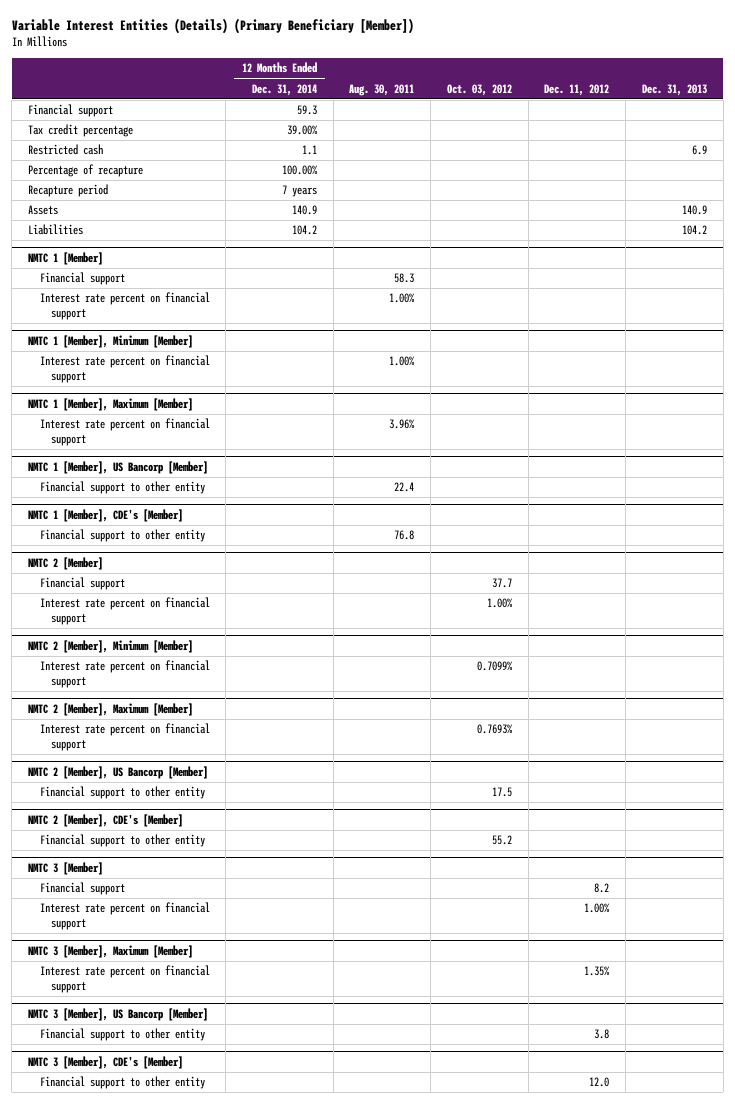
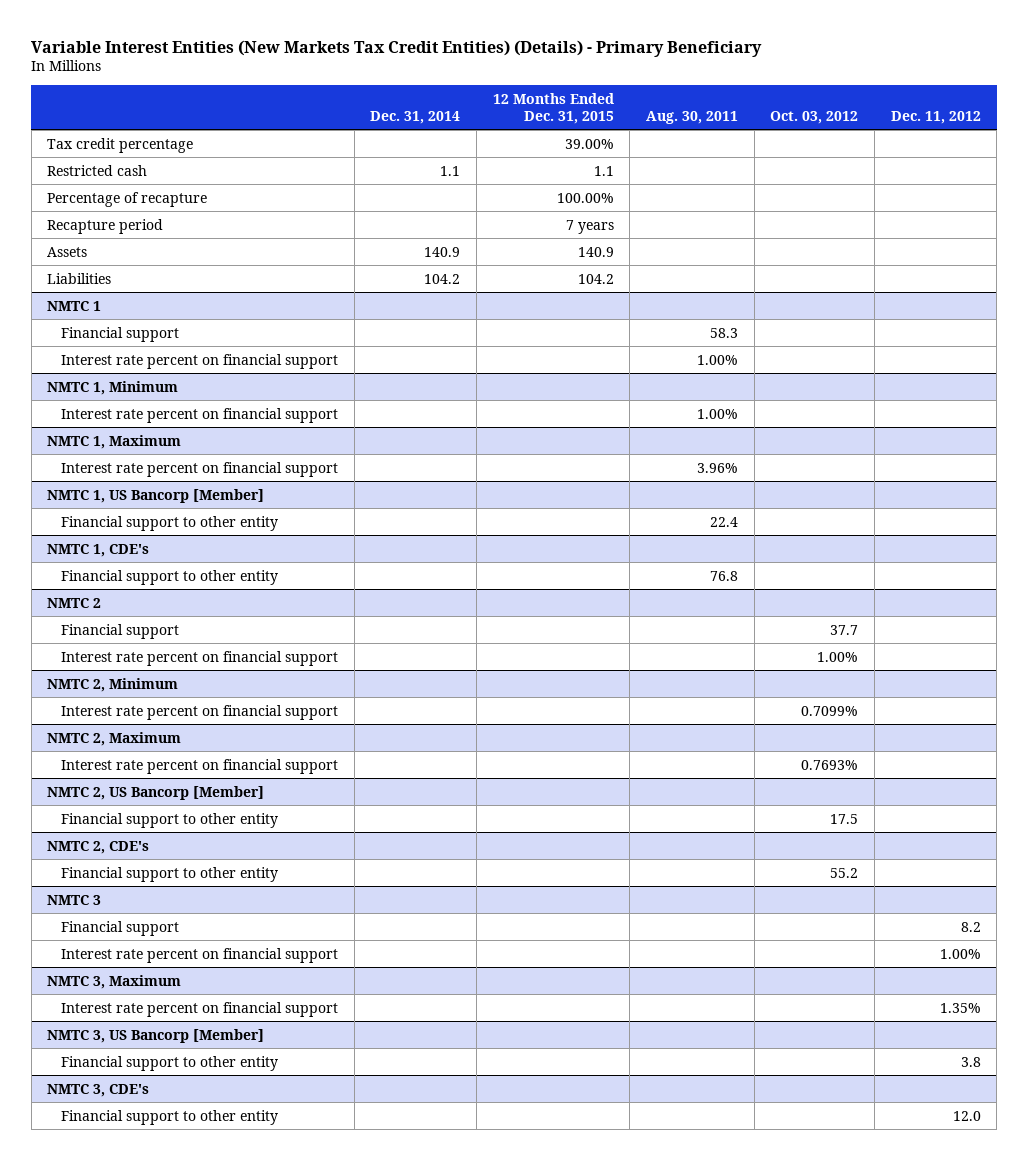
- Variable Interest Entities (Details) (Primary Beneficiary [Member])
+ Variable Interest Entities (New Markets Tax Credit Entities) (Details) - Primary Beneficiary
- | 12 Months Ended Dec. 31, 2014 | Aug. 30, 2011 | Oct. 03, 2012 | Dec. 11, 2012 | Dec. 31, 2013
+ | Dec. 31, 2014 | 12 Months Ended Dec. 31, 2015 | Aug. 30, 2011 | Oct. 03, 2012 | Dec. 11, 2012
- Financial support | 59.3 | | | |
- NMTC 1 [Member]
+ NMTC 1
- NMTC 1 [Member], Minimum [Member]
+ NMTC 1, Minimum
- NMTC 1 [Member], Maximum [Member]
+ NMTC 1, Maximum
- NMTC 1 [Member], US Bancorp [Member]
+ NMTC 1, US Bancorp [Member]
- NMTC 1 [Member], CDE's [Member]
+ NMTC 1, CDE's
- NMTC 2 [Member]
+ NMTC 2
- NMTC 2 [Member], Minimum [Member]
+ NMTC 2, Minimum
- NMTC 2 [Member], Maximum [Member]
+ NMTC 2, Maximum
- NMTC 2 [Member], US Bancorp [Member]
+ NMTC 2, US Bancorp [Member]
- NMTC 2 [Member], CDE's [Member]
+ NMTC 2, CDE's
- NMTC 3 [Member]
+ NMTC 3
- NMTC 3 [Member], Maximum [Member]
+ NMTC 3, Maximum
- NMTC 3 [Member], US Bancorp [Member]
+ NMTC 3, US Bancorp [Member]
- NMTC 3 [Member], CDE's [Member]
+ NMTC 3, CDE's

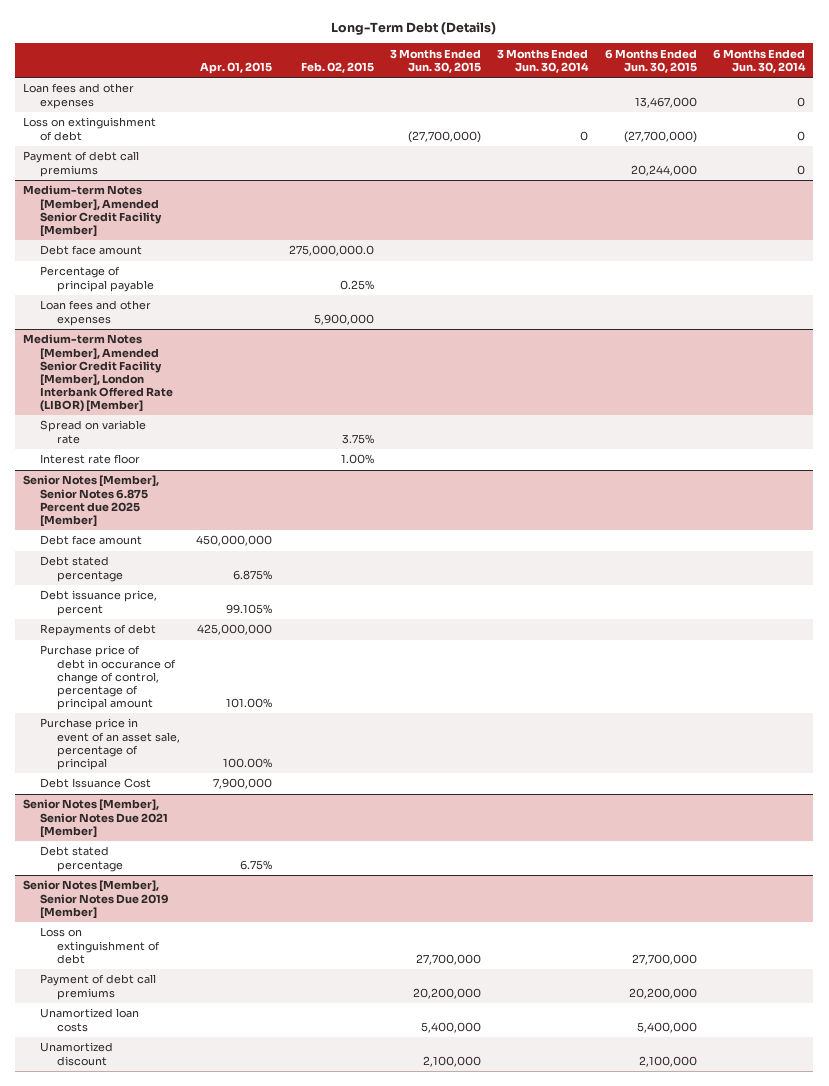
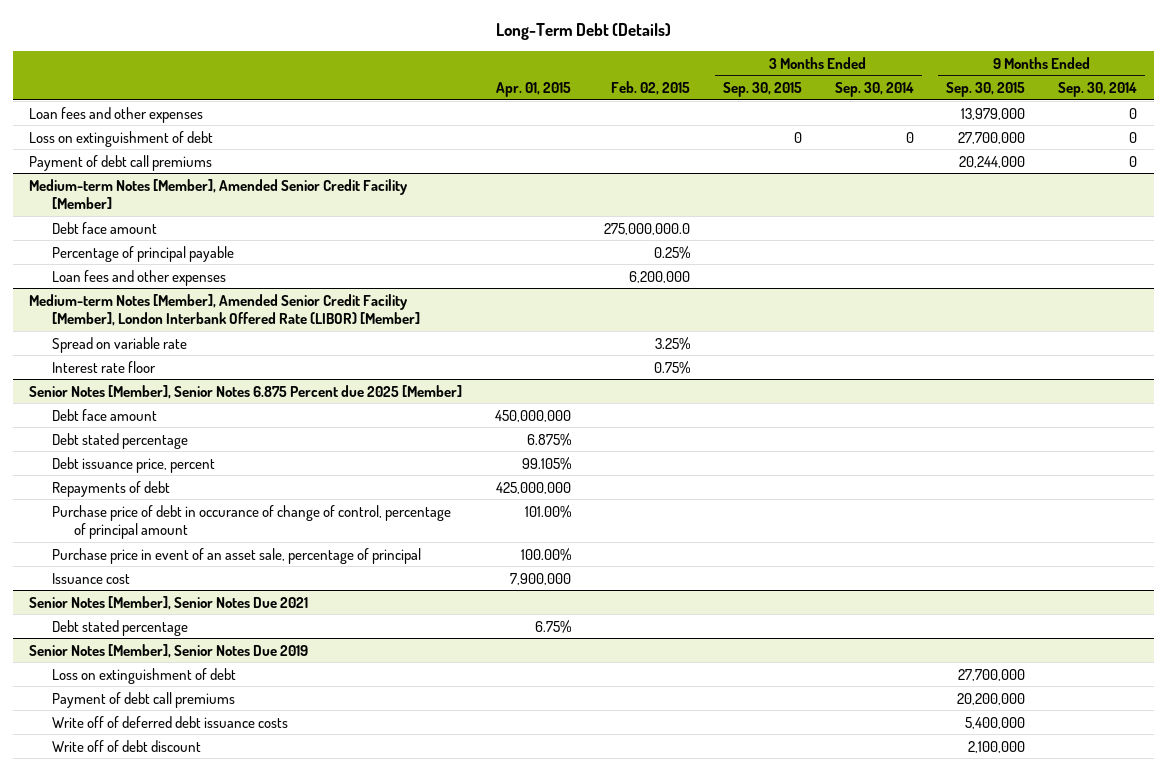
- | Apr. 01, 2015 | Feb. 02, 2015 | 3 Months Ended Jun. 30, 2015 | 3 Months Ended Jun. 30, 2014 | 6 Months Ended Jun. 30, 2015 | 6 Months Ended Jun. 30, 2014
+ | Apr. 01, 2015 | Feb. 02, 2015 | 3 Months Ended Sep. 30, 2015 | 3 Months Ended Sep. 30, 2014 | 9 Months Ended Sep. 30, 2015 | 9 Months Ended Sep. 30, 2014
@ Medium-term Notes [Member], Amended Senior Credit Facility [Member]
- Loan fees and other expenses | | 5,900,000 | | | |
+ Loan fees and other expenses | | 6,200,000 | | | |
@ Medium-term Notes [Member], Amended Senior Credit Facility [Member], London Interbank Offered Rate (LIBOR) [Member]
- Spread on variable rate | | 3.75% | | | |
- Interest rate floor | | 1.00% | | | |
+ Spread on variable rate | | 3.25% | | | |
+ Interest rate floor | | 0.75% | | | |
@ Senior Notes [Member], Senior Notes 6.875 Percent due 2025 [Member]
- Debt Issuance Cost | 7,900,000 | | | | |
- Senior Notes [Member], Senior Notes Due 2021 [Member]
@ Senior Notes [Member], Senior Notes 6.875 Percent due 2025 [Member]
+ Issuance cost | 7,900,000 | | | | |
+ Senior Notes [Member], Senior Notes Due 2021
- Senior Notes [Member], Senior Notes Due 2019 [Member]
+ Senior Notes [Member], Senior Notes Due 2019
- Unamortized loan costs | | | 5,400,000 | | 5,400,000 |
- Unamortized discount | | | 2,100,000 | | 2,100,000 |
+ Write off of deferred debt issuance costs | | | | | 5,400,000 |
+ Write off of debt discount | | | | | 2,100,000 |

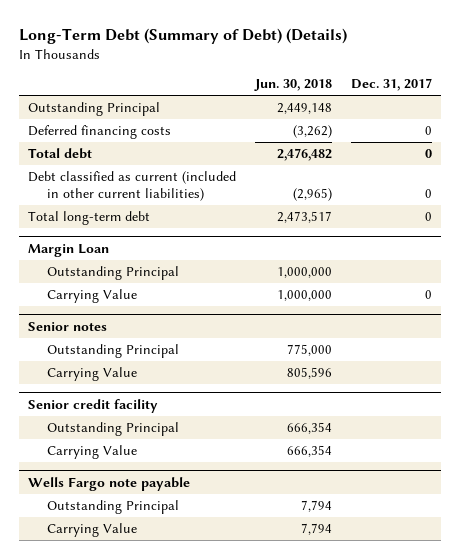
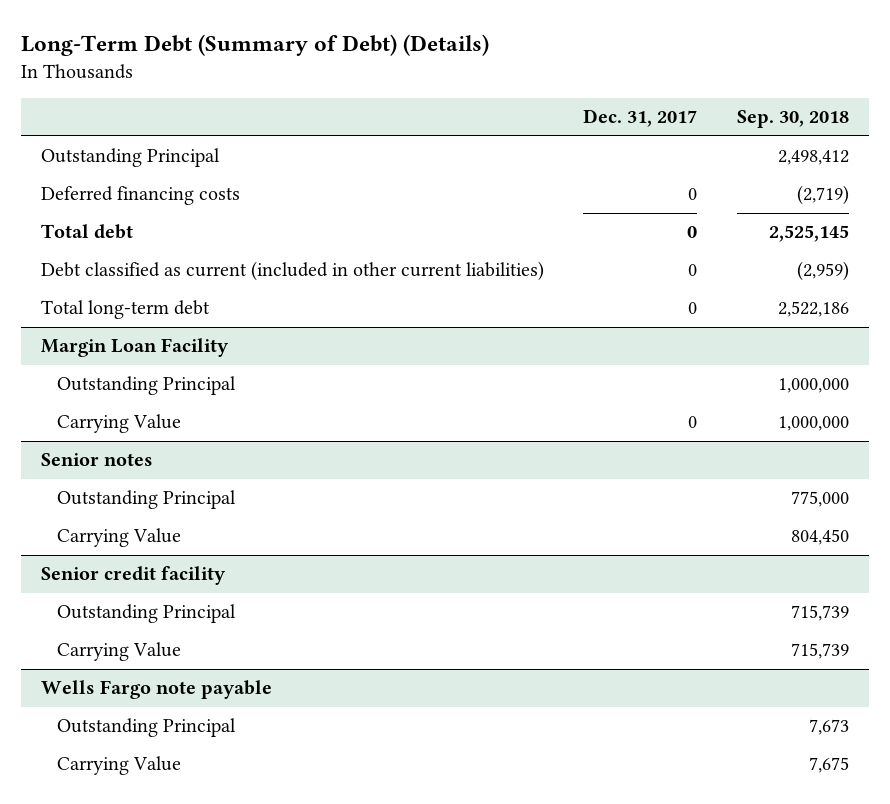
- | Jun. 30, 2018 | Dec. 31, 2017
+ | Dec. 31, 2017 | Sep. 30, 2018
- Margin Loan
+ Margin Loan Facility

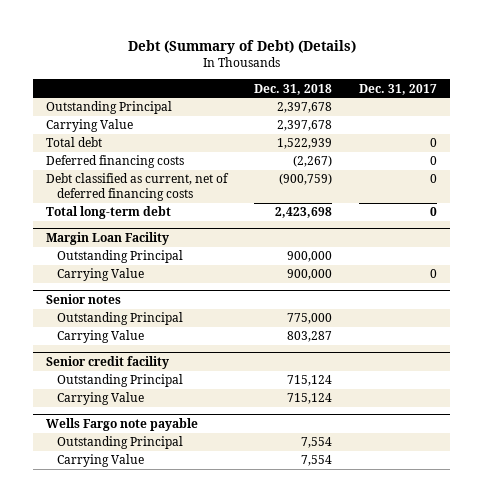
- Long-Term Debt (Summary of Debt) (Details)
+ Debt (Summary of Debt) (Details)
- | Dec. 31, 2017 | Sep. 30, 2018
+ | Dec. 31, 2018 | Dec. 31, 2017
+ Carrying Value | 2,397,678 |
- Debt classified as current (included in other current liabilities) | 0 | (2,959)
moved down: Deferred financing costs | (2,267) | 0
+ Debt classified as current, net of deferred financing costs | (900,759) | 0

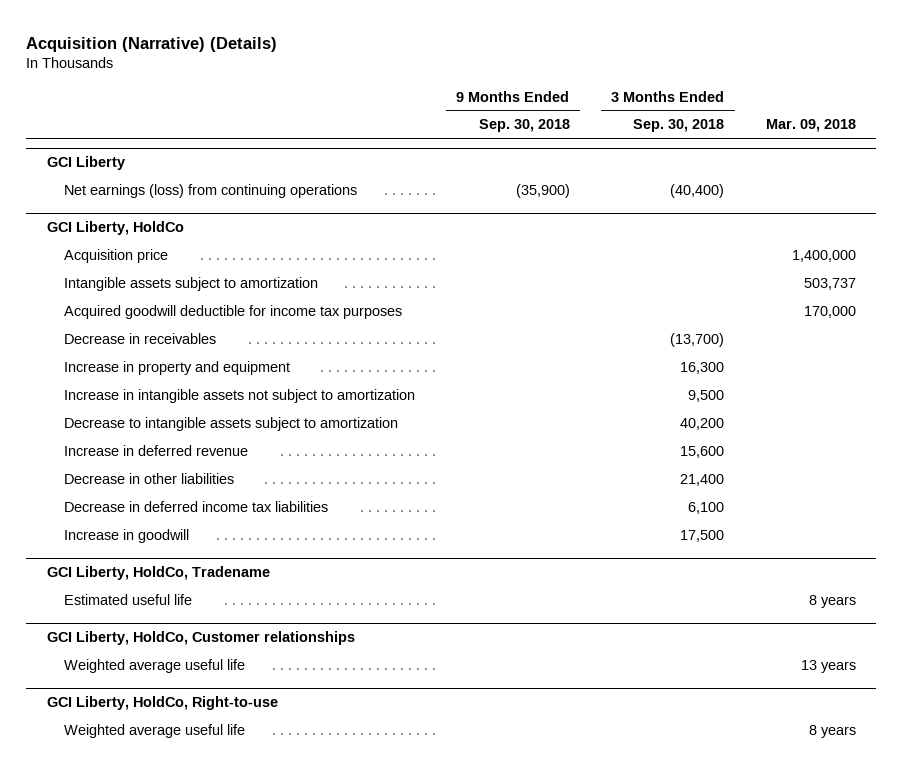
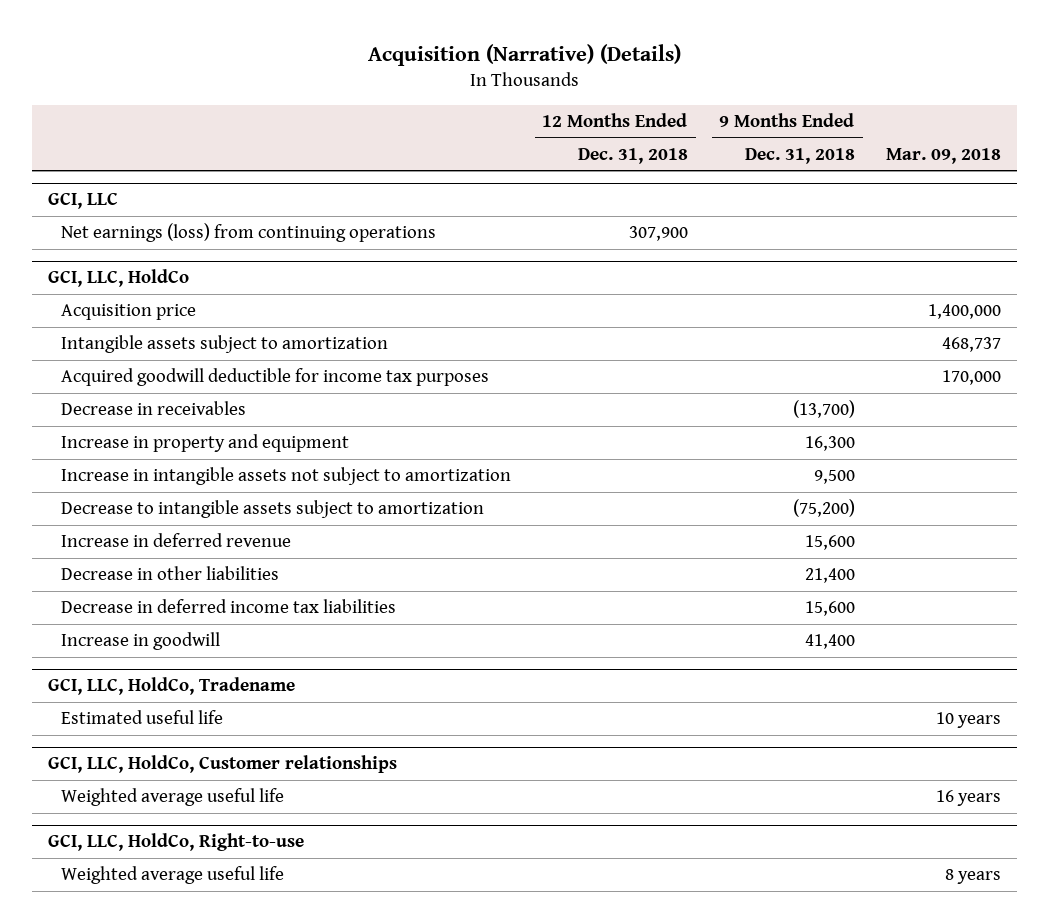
- | 9 Months Ended Sep. 30, 2018 | 3 Months Ended Sep. 30, 2018 | Mar. 09, 2018
+ | 12 Months Ended Dec. 31, 2018 | 9 Months Ended Dec. 31, 2018 | Mar. 09, 2018
- GCI Liberty
- Net earnings (loss) from continuing operations | (35,900) | (40,400) |
- GCI Liberty, HoldCo
+ GCI, LLC
+ Net earnings (loss) from continuing operations | 307,900 | |
+ GCI, LLC, HoldCo
- Intangible assets subject to amortization | | | 503,737
+ Intangible assets subject to amortization | | | 468,737
- GCI Liberty, HoldCo, Tradename
- Estimated useful life | | | 8 years
- GCI Liberty, HoldCo, Customer relationships
- Weighted average useful life | | | 13 years
- GCI Liberty, HoldCo, Right-to-use
+ GCI, LLC, HoldCo, Tradename
+ Estimated useful life | | | 10 years
+ GCI, LLC, HoldCo, Customer relationships
+ Weighted average useful life | | | 16 years
+ GCI, LLC, HoldCo, Right-to-use

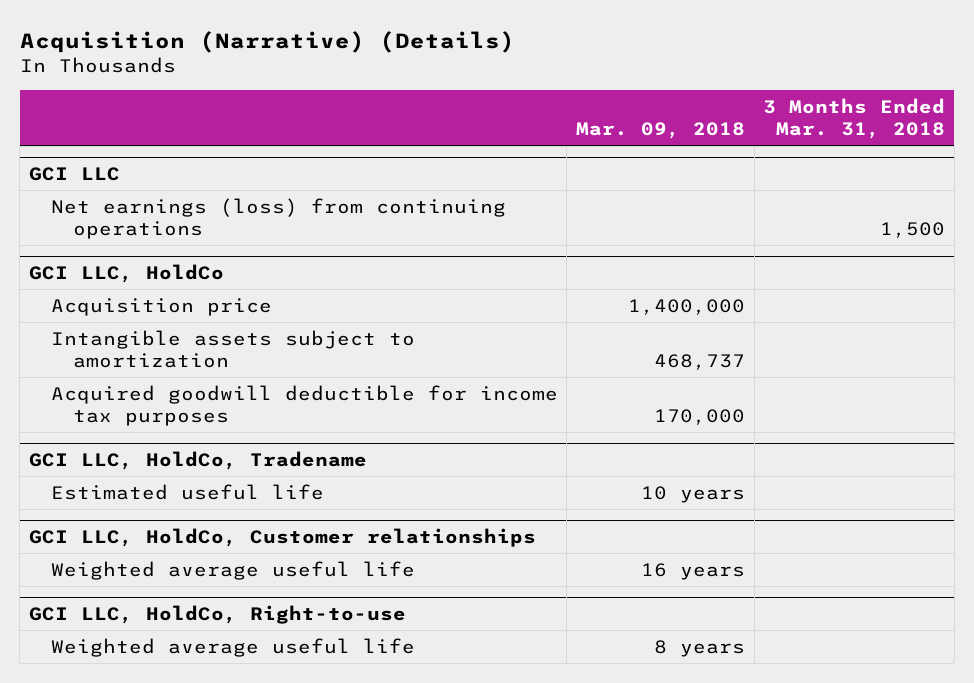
- | 12 Months Ended Dec. 31, 2018 | 9 Months Ended Dec. 31, 2018 | Mar. 09, 2018
+ | Mar. 09, 2018 | 3 Months Ended Mar. 31, 2018
- GCI, LLC
+ GCI LLC
- GCI, LLC, HoldCo
+ GCI LLC, HoldCo
- Decrease in receivables | | (13,700) |
- Increase in property and equipment | | 16,300 |
- Increase in intangible assets not subject to amortization | | 9,500 |
- Decrease to intangible assets subject to amortization | | (75,200) |
- Increase in deferred revenue | | 15,600 |
- Decrease in other liabilities | | 21,400 |
- Decrease in deferred income tax liabilities | | 15,600 |
- Increase in goodwill | | 41,400 |
- GCI, LLC, HoldCo, Tradename
+ GCI LLC, HoldCo, Tradename
- GCI, LLC, HoldCo, Customer relationships
+ GCI LLC, HoldCo, Customer relationships
- GCI, LLC, HoldCo, Right-to-use
+ GCI LLC, HoldCo, Right-to-use

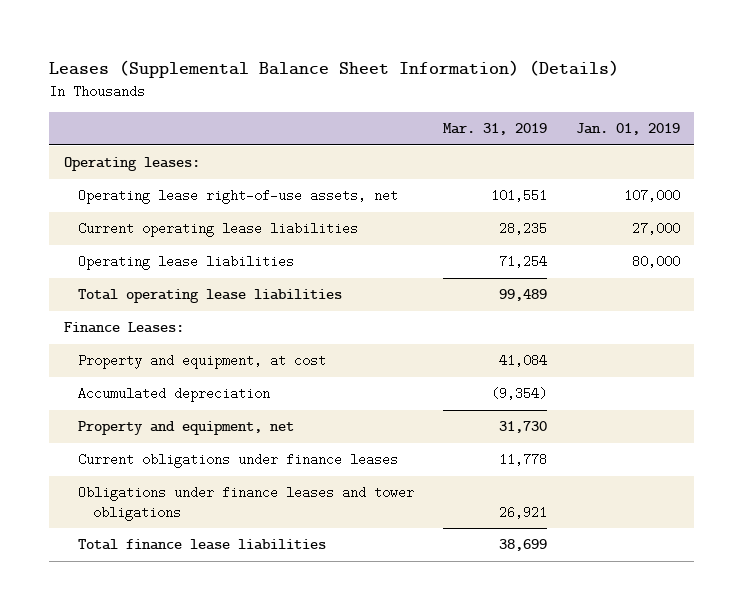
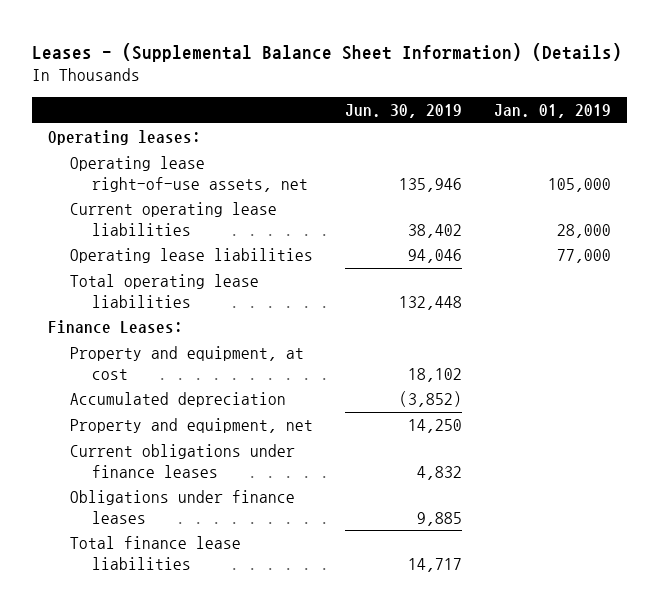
- Leases (Supplemental Balance Sheet Information) (Details)
+ Leases - (Supplemental Balance Sheet Information) (Details)
- | Mar. 31, 2019 | Jan. 01, 2019
+ | Jun. 30, 2019 | Jan. 01, 2019
- Operating lease right-of-use assets, net | 101,551 | 107,000
- Current operating lease liabilities | 28,235 | 27,000
- Operating lease liabilities | 71,254 | 80,000
+ Operating lease right-of-use assets, net | 135,946 | 105,000
+ Current operating lease liabilities | 38,402 | 28,000
+ Operating lease liabilities | 94,046 | 77,000
- Obligations under finance leases and tower obligations | 26,921 |
+ Obligations under finance leases | 9,885 |

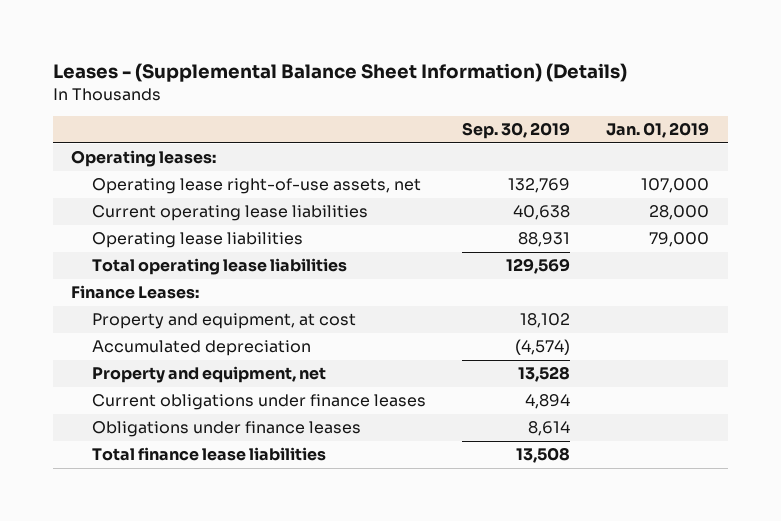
- | Jun. 30, 2019 | Jan. 01, 2019
+ | Sep. 30, 2019 | Jan. 01, 2019
- Operating lease right-of-use assets, net | 135,946 | 105,000
+ Operating lease right-of-use assets, net | 132,769 | 107,000
- Operating lease liabilities | 94,046 | 77,000
+ Operating lease liabilities | 88,931 | 79,000

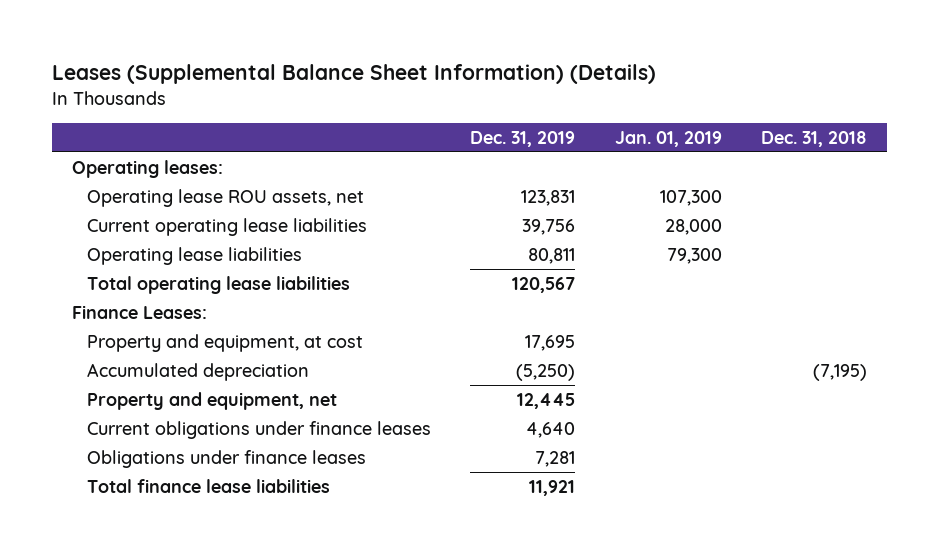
- Leases - (Supplemental Balance Sheet Information) (Details)
+ Leases (Supplemental Balance Sheet Information) (Details)
- | Sep. 30, 2019 | Jan. 01, 2019
+ | Dec. 31, 2019 | Jan. 01, 2019 | Dec. 31, 2018
- Operating lease right-of-use assets, net | 132,769 | 107,000
+ Operating lease ROU assets, net | 123,831 | 107,300 |
- Operating lease liabilities | 88,931 | 79,000
+ Operating lease liabilities | 80,811 | 79,300 |

